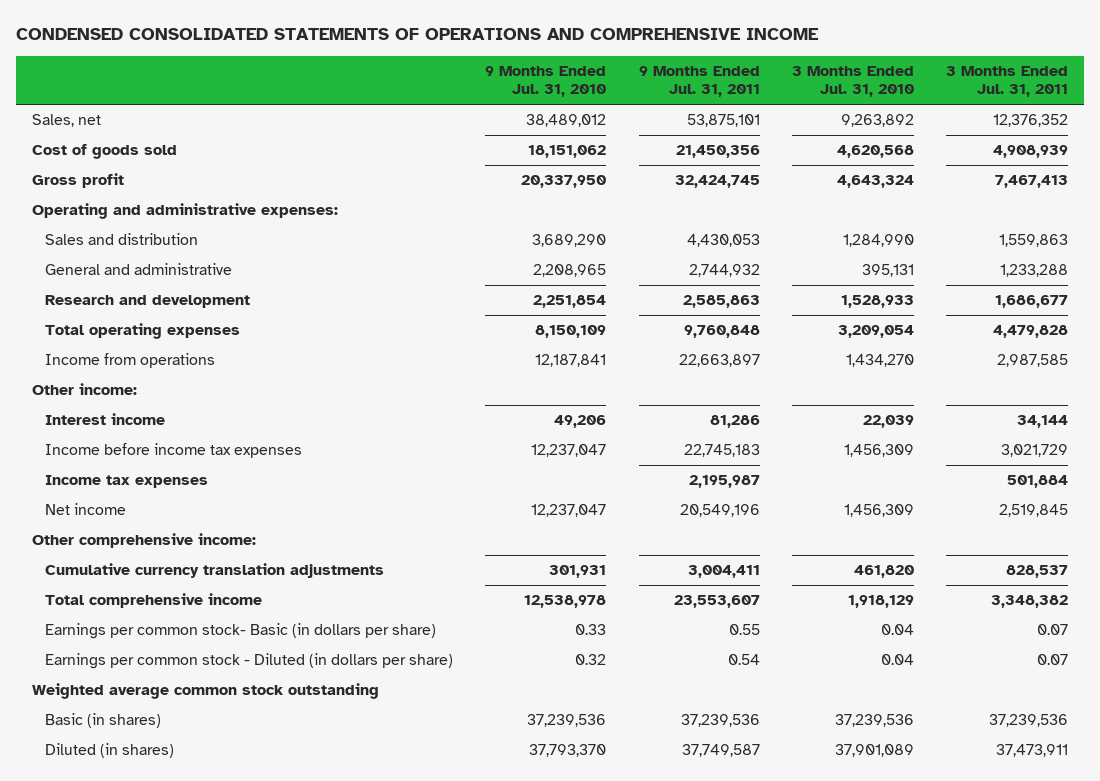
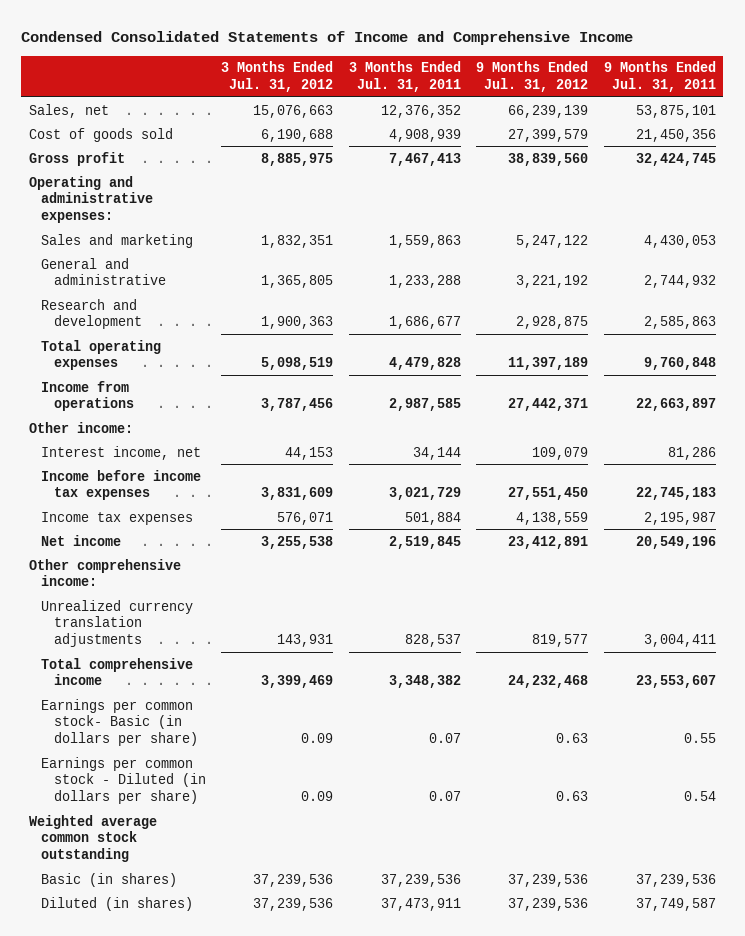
- CONDENSED CONSOLIDATED STATEMENTS OF OPERATIONS AND COMPREHENSIVE INCOME
+ Condensed Consolidated Statements of Income and Comprehensive Income
- | 9 Months Ended Jul. 31, 2010 | 9 Months Ended Jul. 31, 2011 | 3 Months Ended Jul. 31, 2010 | 3 Months Ended Jul. 31, 2011
+ | 3 Months Ended Jul. 31, 2012 | 3 Months Ended Jul. 31, 2011 | 9 Months Ended Jul. 31, 2012 | 9 Months Ended Jul. 31, 2011
- Sales and distribution | 3,689,290 | 4,430,053 | 1,284,990 | 1,559,863
+ Sales and marketing | 1,832,351 | 1,559,863 | 5,247,122 | 4,430,053
- Interest income | 49,206 | 81,286 | 22,039 | 34,144
+ Interest income, net | 44,153 | 34,144 | 109,079 | 81,286
- Cumulative currency translation adjustments | 301,931 | 3,004,411 | 461,820 | 828,537
+ Unrealized currency translation adjustments | 143,931 | 828,537 | 819,577 | 3,004,411

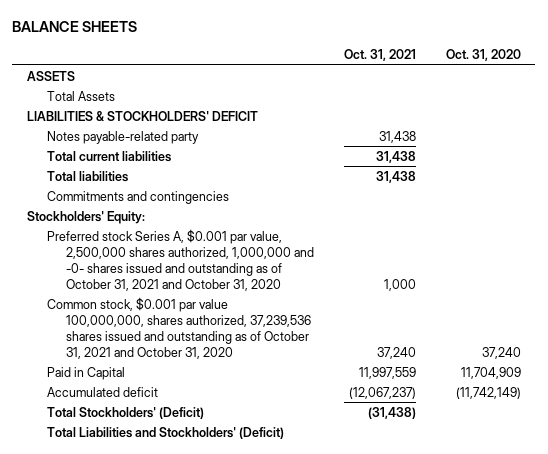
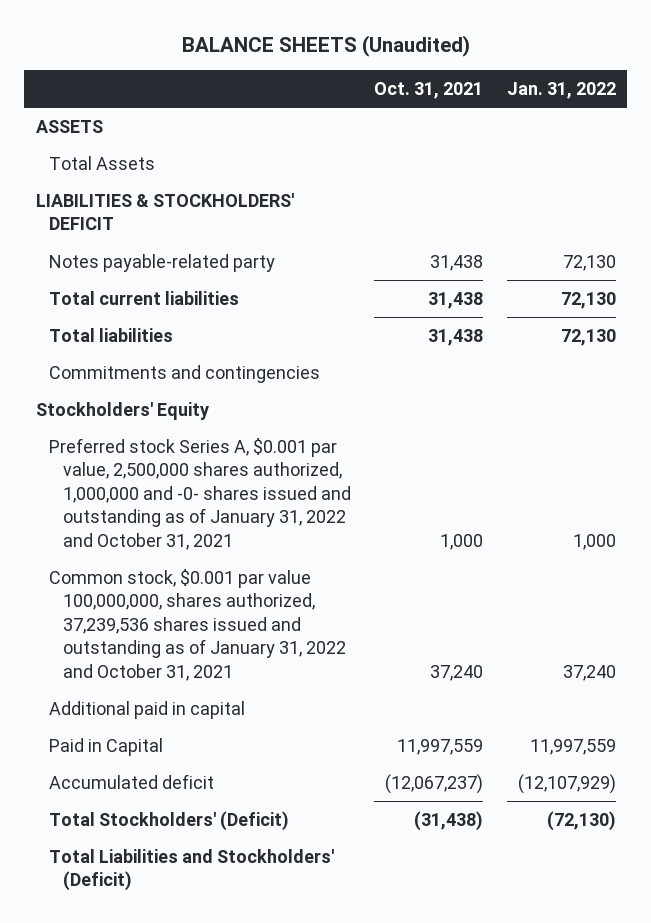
- BALANCE SHEETS
+ BALANCE SHEETS (Unaudited)
- | Oct. 31, 2021 | Oct. 31, 2020
+ | Oct. 31, 2021 | Jan. 31, 2022
- Stockholders' Equity:
- Preferred stock Series A, $0.001 par value, 2,500,000 shares authorized, 1,000,000 and -0- shares issued and outstanding as of October 31, 2021 and October 31, 2020 | 1,000 |
- Common stock, $0.001 par value 100,000,000, shares authorized, 37,239,536 shares issued and outstanding as of October 31, 2021 and October 31, 2020 | 37,240 | 37,240
+ Stockholders' Equity
+ Preferred stock Series A, $0.001 par value, 2,500,000 shares authorized, 1,000,000 and -0- shares issued and outstanding as of January 31, 2022 and October 31, 2021 | 1,000 | 1,000
+ Common stock, $0.001 par value 100,000,000, shares authorized, 37,239,536 shares issued and outstanding as of January 31, 2022 and October 31, 2021 | 37,240 | 37,240
+ Additional paid in capital

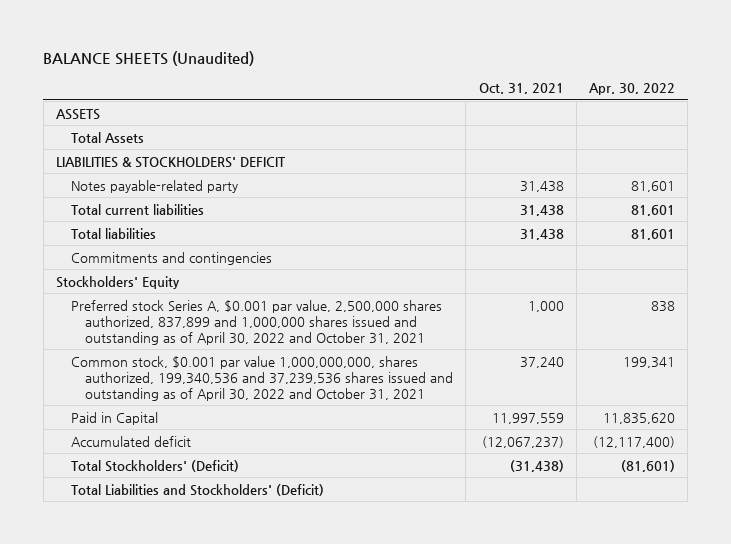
- | Oct. 31, 2021 | Jan. 31, 2022
+ | Oct. 31, 2021 | Apr. 30, 2022
- Preferred stock Series A, $0.001 par value, 2,500,000 shares authorized, 1,000,000 and -0- shares issued and outstanding as of January 31, 2022 and October 31, 2021 | 1,000 | 1,000
- Common stock, $0.001 par value 100,000,000, shares authorized, 37,239,536 shares issued and outstanding as of January 31, 2022 and October 31, 2021 | 37,240 | 37,240
- Additional paid in capital
+ Preferred stock Series A, $0.001 par value, 2,500,000 shares authorized, 837,899 and 1,000,000 shares issued and outstanding as of April 30, 2022 and October 31, 2021 | 1,000 | 838
+ Common stock, $0.001 par value 1,000,000,000, shares authorized, 199,340,536 and 37,239,536 shares issued and outstanding as of April 30, 2022 and October 31, 2021 | 37,240 | 199,341

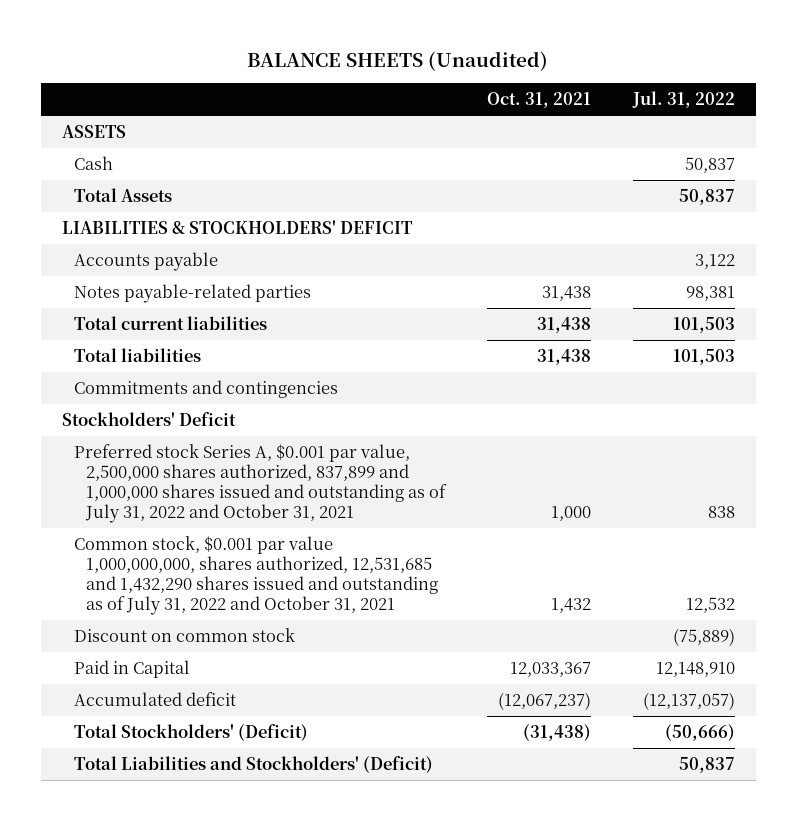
- | Oct. 31, 2021 | Apr. 30, 2022
+ | Oct. 31, 2021 | Jul. 31, 2022
+ Cash | | 50,837
- Notes payable-related party | 31,438 | 81,601
+ Accounts payable | | 3,122
+ Notes payable-related parties | 31,438 | 98,381
- Stockholders' Equity
- Preferred stock Series A, $0.001 par value, 2,500,000 shares authorized, 837,899 and 1,000,000 shares issued and outstanding as of April 30, 2022 and October 31, 2021 | 1,000 | 838
- Common stock, $0.001 par value 1,000,000,000, shares authorized, 199,340,536 and 37,239,536 shares issued and outstanding as of April 30, 2022 and October 31, 2021 | 37,240 | 199,341
- Paid in Capital | 11,997,559 | 11,835,620
+ Stockholders' Deficit
+ Preferred stock Series A, $0.001 par value, 2,500,000 shares authorized, 837,899 and 1,000,000 shares issued and outstanding as of July 31, 2022 and October 31, 2021 | 1,000 | 838
+ Common stock, $0.001 par value 1,000,000,000, shares authorized, 12,531,685 and 1,432,290 shares issued and outstanding as of July 31, 2022 and October 31, 2021 | 1,432 | 12,532
+ Discount on common stock | | (75,889)
+ Paid in Capital | 12,033,367 | 12,148,910

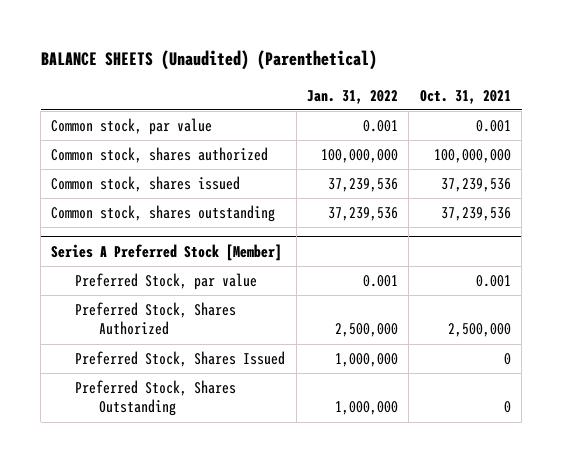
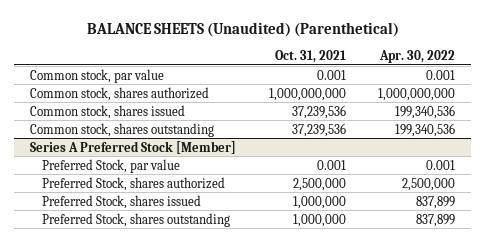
- | Jan. 31, 2022 | Oct. 31, 2021
+ | Oct. 31, 2021 | Apr. 30, 2022
- Common stock, shares authorized | 100,000,000 | 100,000,000
+ Common stock, shares authorized | 1,000,000,000 | 1,000,000,000
@ Series A Preferred Stock [Member]
- Preferred Stock, Shares Authorized | 2,500,000 | 2,500,000
- Preferred Stock, Shares Issued | 1,000,000 | 0
- Preferred Stock, Shares Outstanding | 1,000,000 | 0
+ Preferred Stock, shares authorized | 2,500,000 | 2,500,000
+ Preferred Stock, shares issued | 1,000,000 | 837,899
+ Preferred Stock, shares outstanding | 1,000,000 | 837,899

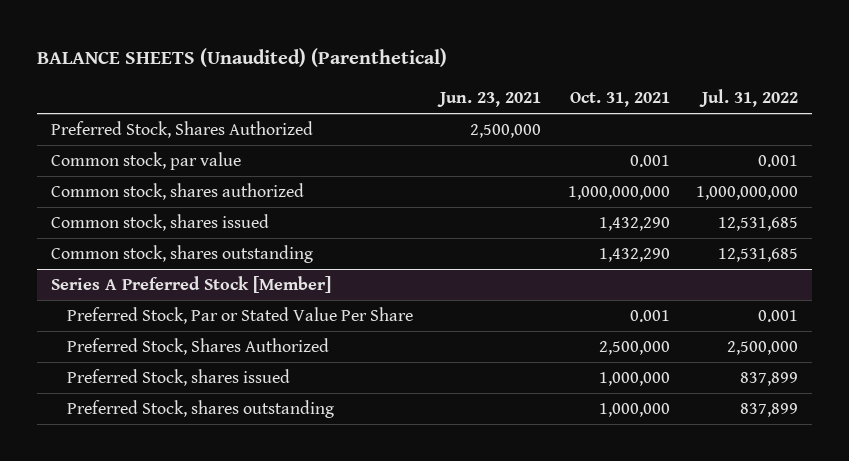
- | Oct. 31, 2021 | Apr. 30, 2022
+ | Jun. 23, 2021 | Oct. 31, 2021 | Jul. 31, 2022
+ Preferred Stock, Shares Authorized | 2,500,000 | |
- Common stock, shares issued | 37,239,536 | 199,340,536
- Common stock, shares outstanding | 37,239,536 | 199,340,536
+ Common stock, shares issued | | 1,432,290 | 12,531,685
+ Common stock, shares outstanding | | 1,432,290 | 12,531,685
@ Series A Preferred Stock [Member]
- Preferred Stock, par value | 0.001 | 0.001
- Preferred Stock, shares authorized | 2,500,000 | 2,500,000
+ Preferred Stock, Par or Stated Value Per Share | | 0.001 | 0.001
+ Preferred Stock, Shares Authorized | | 2,500,000 | 2,500,000

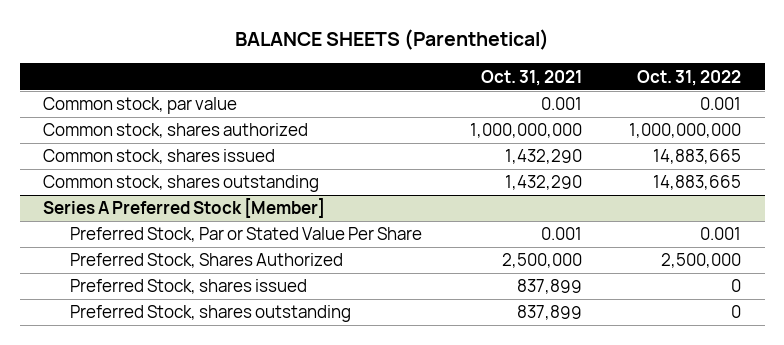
- BALANCE SHEETS (Unaudited) (Parenthetical)
+ BALANCE SHEETS (Parenthetical)
- | Jun. 23, 2021 | Oct. 31, 2021 | Jul. 31, 2022
+ | Oct. 31, 2021 | Oct. 31, 2022
- Preferred Stock, Shares Authorized | 2,500,000 | |
@ Series A Preferred Stock [Member]
- Preferred Stock, shares issued | | 1,000,000 | 837,899
- Preferred Stock, shares outstanding | | 1,000,000 | 837,899
+ Preferred Stock, shares issued | 837,899 | 0
+ Preferred Stock, shares outstanding | 837,899 | 0

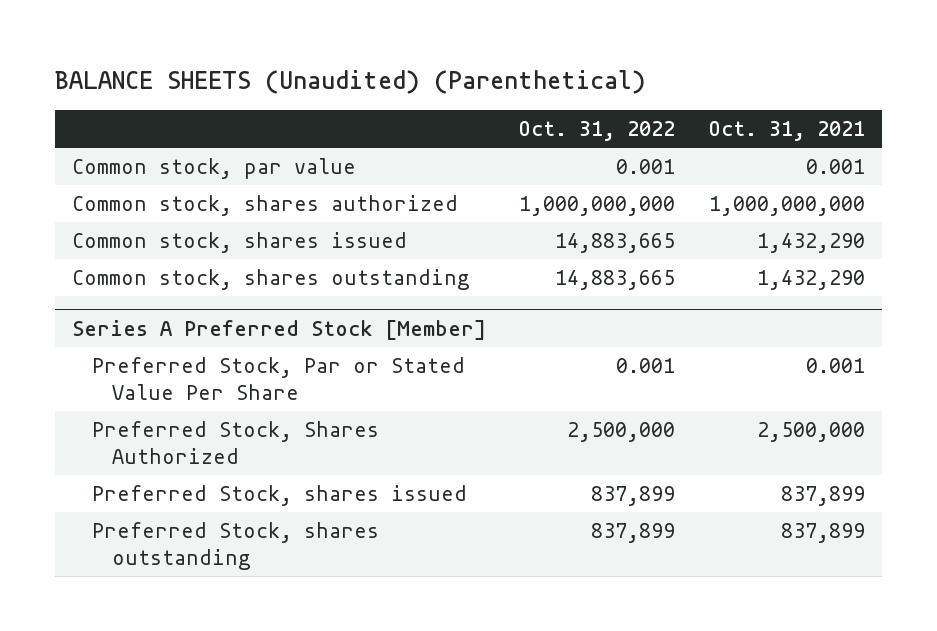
- BALANCE SHEETS (Parenthetical)
+ BALANCE SHEETS (Unaudited) (Parenthetical)
- | Oct. 31, 2021 | Oct. 31, 2022
+ | Oct. 31, 2022 | Oct. 31, 2021
@ Series A Preferred Stock [Member]
- Preferred Stock, shares issued | 837,899 | 0
- Preferred Stock, shares outstanding | 837,899 | 0
+ Preferred Stock, shares issued | 837,899 | 837,899
+ Preferred Stock, shares outstanding | 837,899 | 837,899

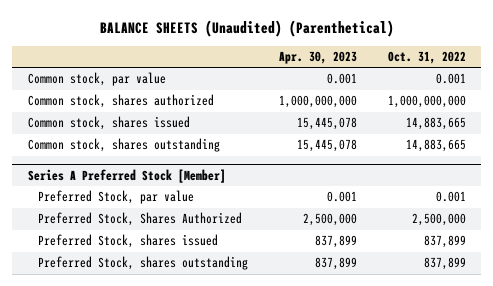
- | Oct. 31, 2022 | Oct. 31, 2021
+ | Apr. 30, 2023 | Oct. 31, 2022
@ Series A Preferred Stock [Member]
- Preferred Stock, Par or Stated Value Per Share | 0.001 | 0.001
+ Preferred Stock, par value | 0.001 | 0.001

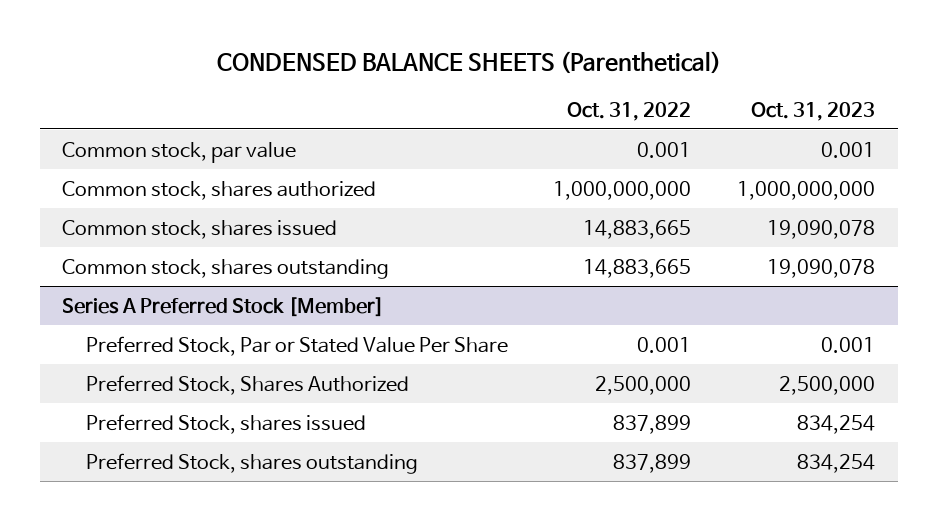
- BALANCE SHEETS (Unaudited) (Parenthetical)
+ CONDENSED BALANCE SHEETS (Parenthetical)
- | Apr. 30, 2023 | Oct. 31, 2022
+ | Oct. 31, 2022 | Oct. 31, 2023
@ Series A Preferred Stock [Member]
- Preferred Stock, par value | 0.001 | 0.001
+ Preferred Stock, Par or Stated Value Per Share | 0.001 | 0.001

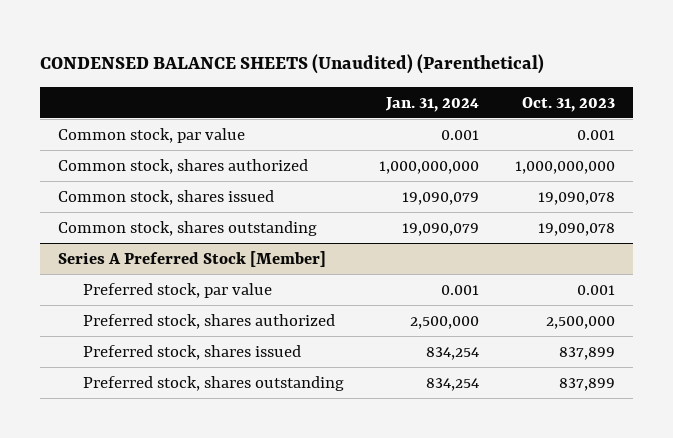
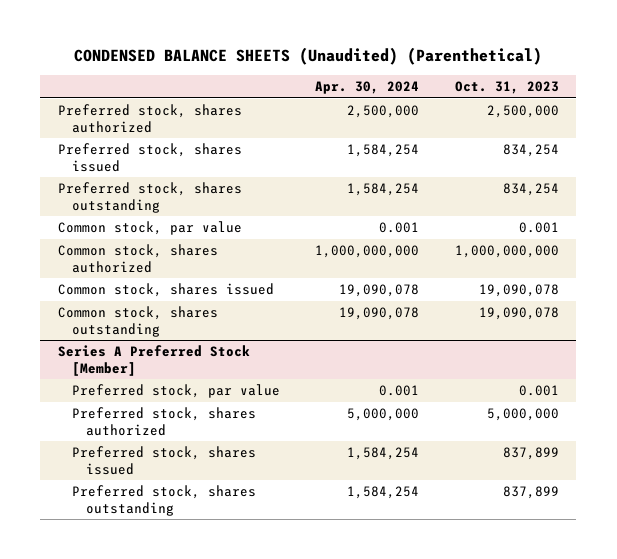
- | Jan. 31, 2024 | Oct. 31, 2023
+ | Apr. 30, 2024 | Oct. 31, 2023
+ Preferred stock, shares authorized | 2,500,000 | 2,500,000
+ Preferred stock, shares issued | 1,584,254 | 834,254
+ Preferred stock, shares outstanding | 1,584,254 | 834,254
@ Series A Preferred Stock [Member]
- Preferred stock, shares authorized | 2,500,000 | 2,500,000
+ Preferred stock, shares authorized | 5,000,000 | 5,000,000

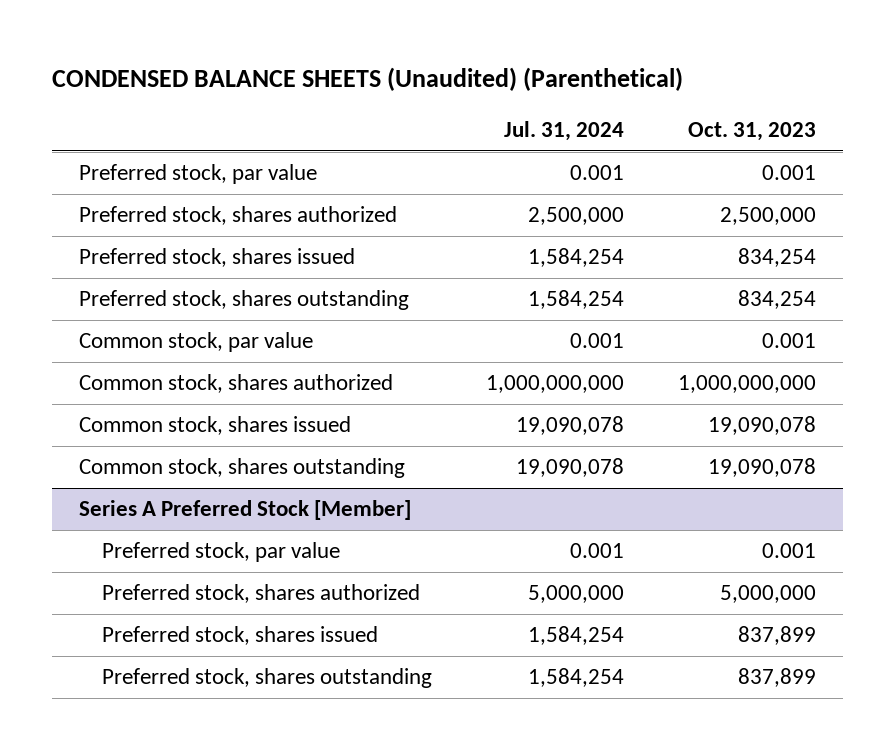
- | Apr. 30, 2024 | Oct. 31, 2023
+ | Jul. 31, 2024 | Oct. 31, 2023
+ Preferred stock, par value | 0.001 | 0.001

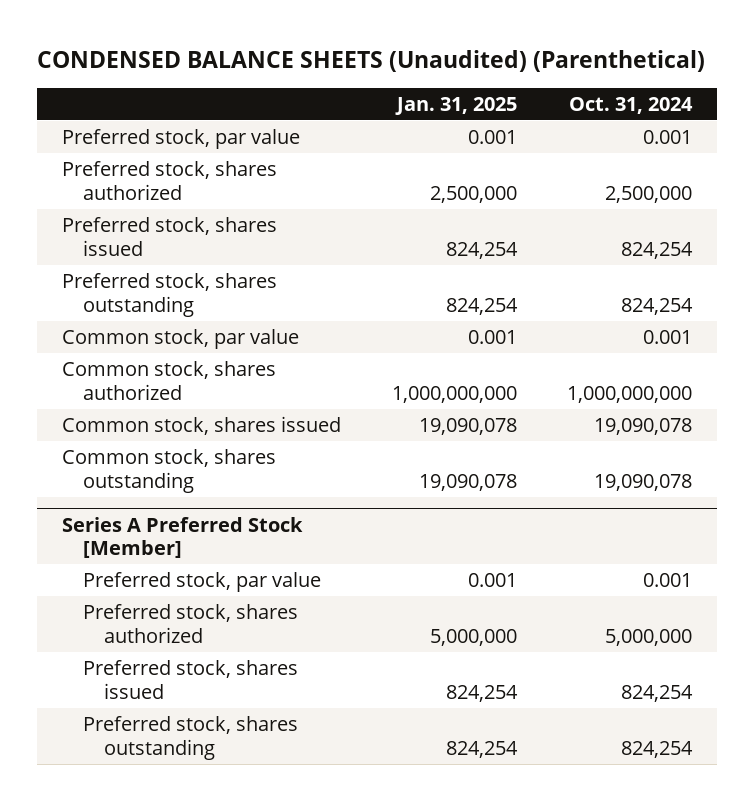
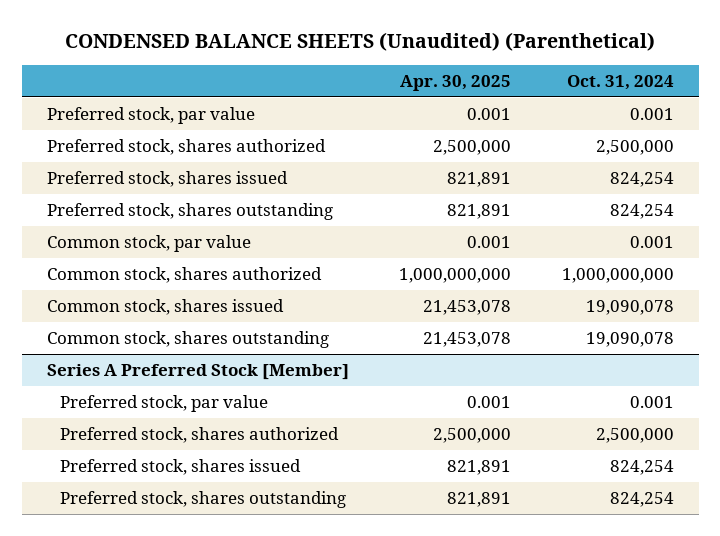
- | Jan. 31, 2025 | Oct. 31, 2024
+ | Apr. 30, 2025 | Oct. 31, 2024
@ Series A Preferred Stock [Member]
- Preferred stock, shares authorized | 5,000,000 | 5,000,000
+ Preferred stock, shares authorized | 2,500,000 | 2,500,000

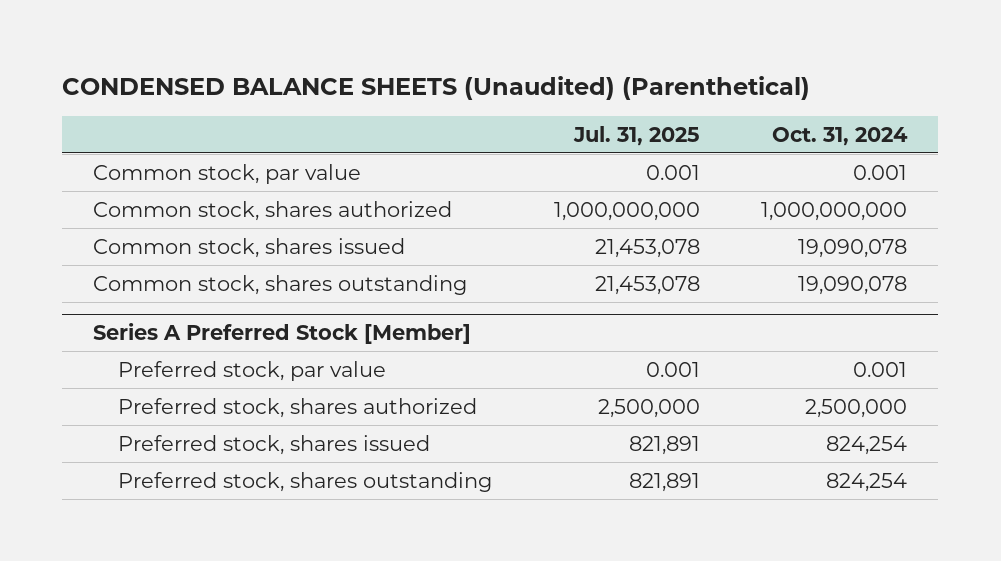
- | Apr. 30, 2025 | Oct. 31, 2024
+ | Jul. 31, 2025 | Oct. 31, 2024
- Preferred stock, par value | 0.001 | 0.001
- Preferred stock, shares authorized | 2,500,000 | 2,500,000
- Preferred stock, shares issued | 821,891 | 824,254
- Preferred stock, shares outstanding | 821,891 | 824,254

